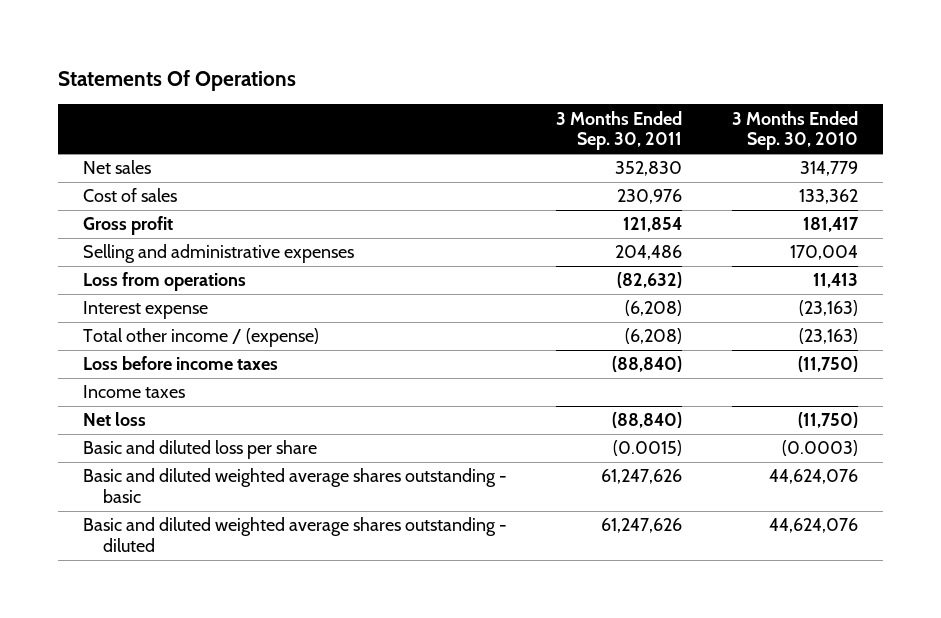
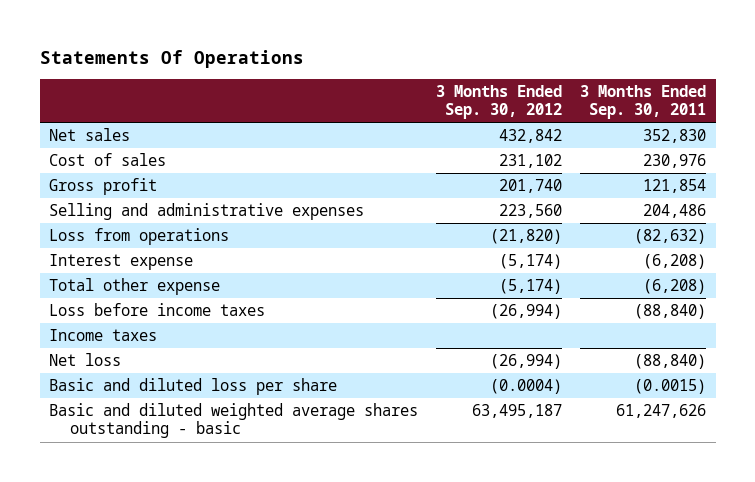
- | 3 Months Ended Sep. 30, 2011 | 3 Months Ended Sep. 30, 2010
+ | 3 Months Ended Sep. 30, 2012 | 3 Months Ended Sep. 30, 2011
- Total other income / (expense) | (6,208) | (23,163)
+ Total other expense | (5,174) | (6,208)
- Basic and diluted weighted average shares outstanding - diluted | 61,247,626 | 44,624,076

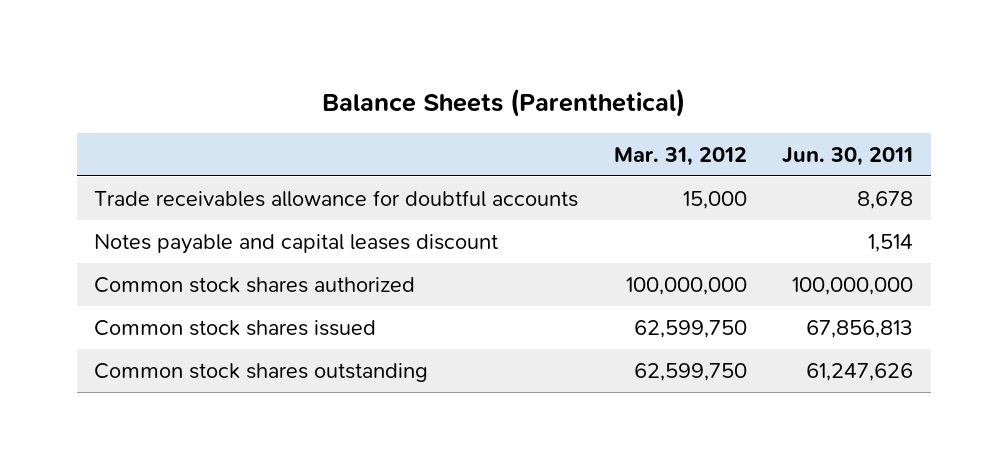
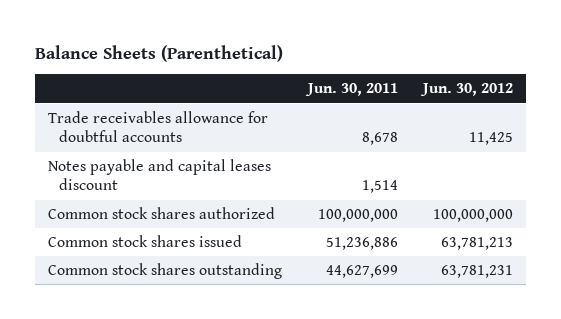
- | Mar. 31, 2012 | Jun. 30, 2011
+ | Jun. 30, 2011 | Jun. 30, 2012
- Common stock shares issued | 62,599,750 | 67,856,813
- Common stock shares outstanding | 62,599,750 | 61,247,626
+ Common stock shares issued | 51,236,886 | 63,781,213
+ Common stock shares outstanding | 44,627,699 | 63,781,231

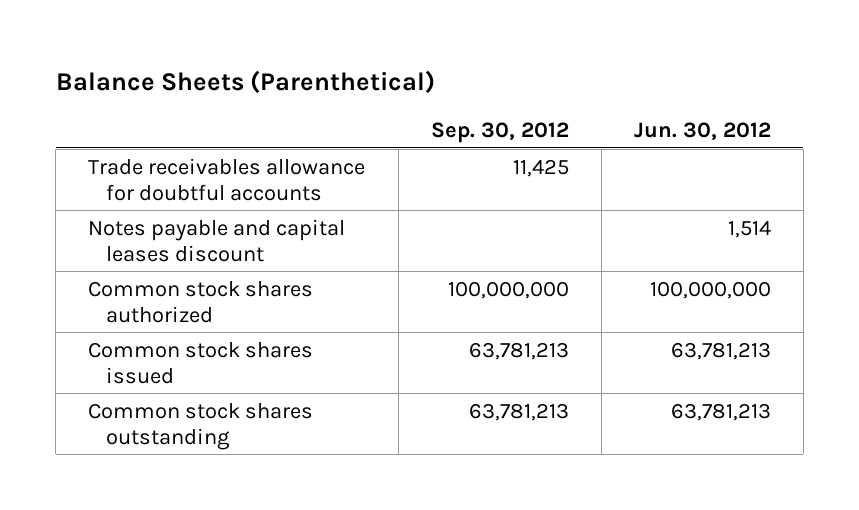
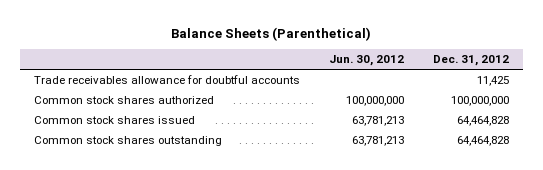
- | Sep. 30, 2012 | Jun. 30, 2012
+ | Jun. 30, 2012 | Dec. 31, 2012
- Notes payable and capital leases discount | | 1,514

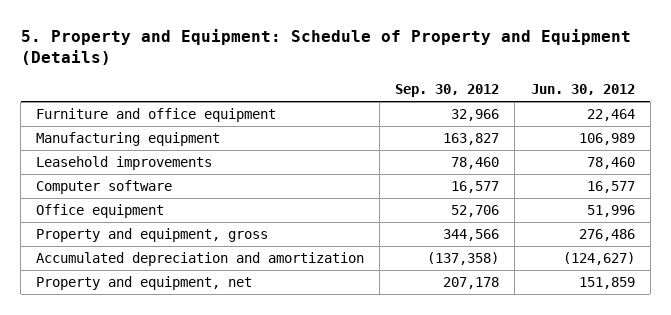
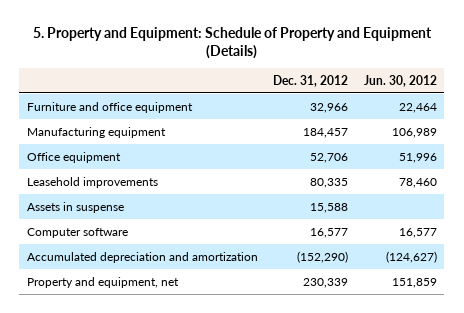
- | Sep. 30, 2012 | Jun. 30, 2012
+ | Dec. 31, 2012 | Jun. 30, 2012
moved up: Office equipment | 52,706 | 51,996
+ Assets in suspense | 15,588 |
- Property and equipment, gross | 344,566 | 276,486

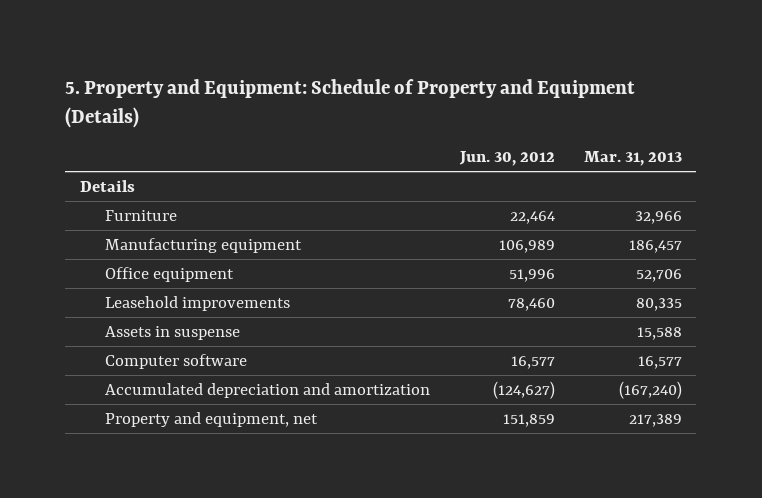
- | Dec. 31, 2012 | Jun. 30, 2012
+ | Jun. 30, 2012 | Mar. 31, 2013
- Furniture and office equipment | 32,966 | 22,464
+ Details
+ Furniture | 22,464 | 32,966

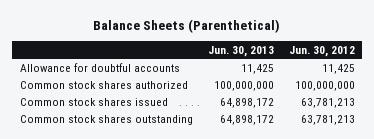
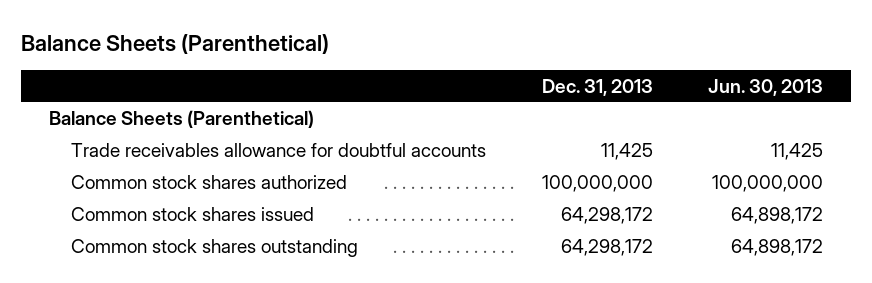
- | Jun. 30, 2013 | Jun. 30, 2012
+ | Dec. 31, 2013 | Jun. 30, 2013
- Allowance for doubtful accounts | 11,425 | 11,425
+ Balance Sheets (Parenthetical)
+ Trade receivables allowance for doubtful accounts | 11,425 | 11,425

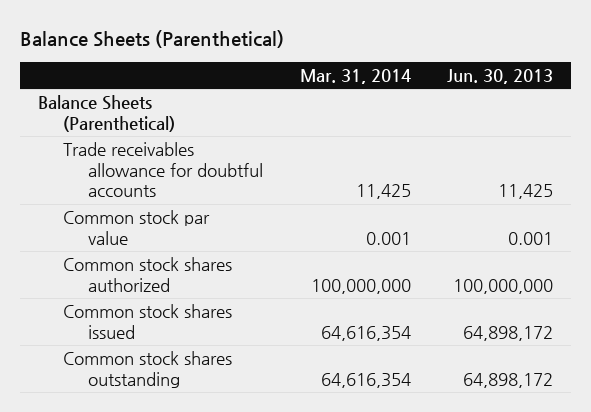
- | Dec. 31, 2013 | Jun. 30, 2013
+ | Mar. 31, 2014 | Jun. 30, 2013
+ Common stock par value | 0.001 | 0.001

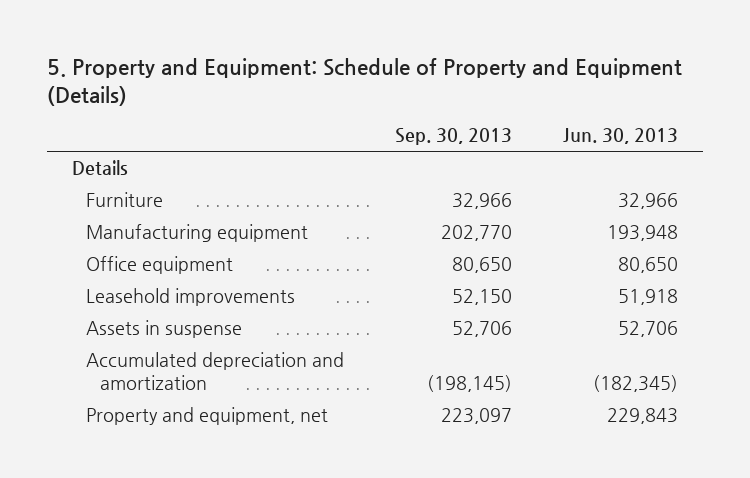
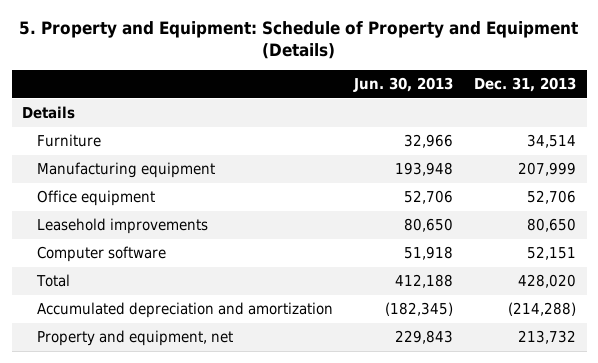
- | Sep. 30, 2013 | Jun. 30, 2013
+ | Jun. 30, 2013 | Dec. 31, 2013
- Office equipment | 80,650 | 80,650
- Leasehold improvements | 52,150 | 51,918
- Assets in suspense | 52,706 | 52,706
+ Office equipment | 52,706 | 52,706
+ Leasehold improvements | 80,650 | 80,650
+ Computer software | 51,918 | 52,151
+ Total | 412,188 | 428,020

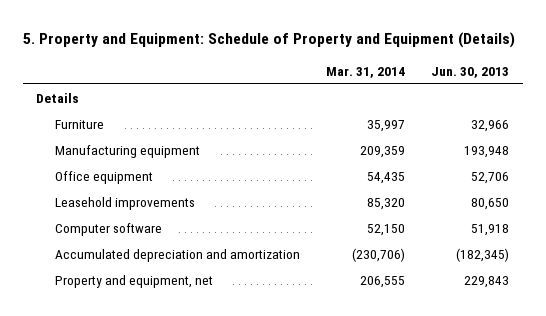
- | Jun. 30, 2013 | Dec. 31, 2013
+ | Mar. 31, 2014 | Jun. 30, 2013
- Total | 412,188 | 428,020

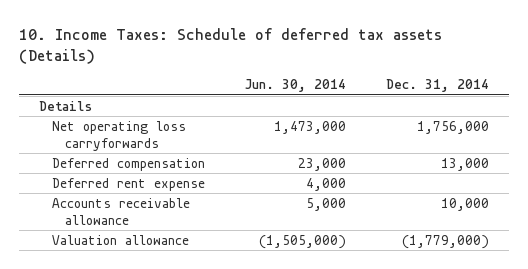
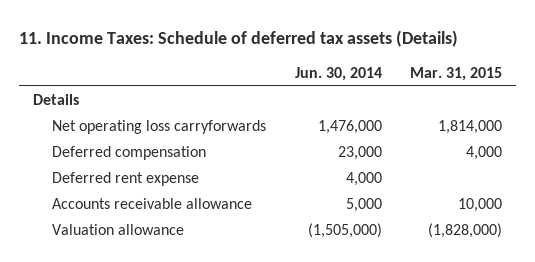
- 10. Income Taxes: Schedule of deferred tax assets (Details)
+ 11. Income Taxes: Schedule of deferred tax assets (Details)
- | Jun. 30, 2014 | Dec. 31, 2014
+ | Jun. 30, 2014 | Mar. 31, 2015
- Net operating loss carryforwards | 1,473,000 | 1,756,000
+ Net operating loss carryforwards | 1,476,000 | 1,814,000

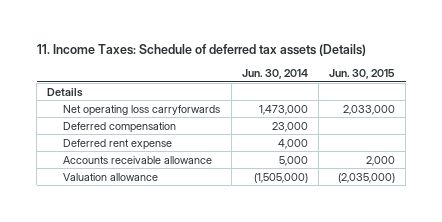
- | Jun. 30, 2014 | Mar. 31, 2015
+ | Jun. 30, 2014 | Jun. 30, 2015
- Net operating loss carryforwards | 1,476,000 | 1,814,000
+ Net operating loss carryforwards | 1,473,000 | 2,033,000

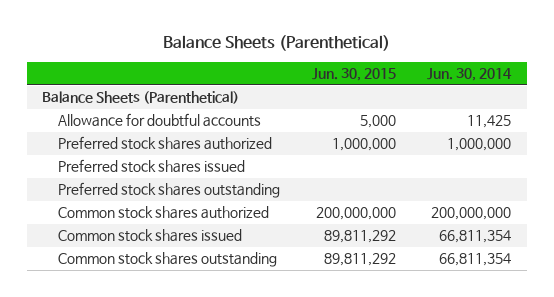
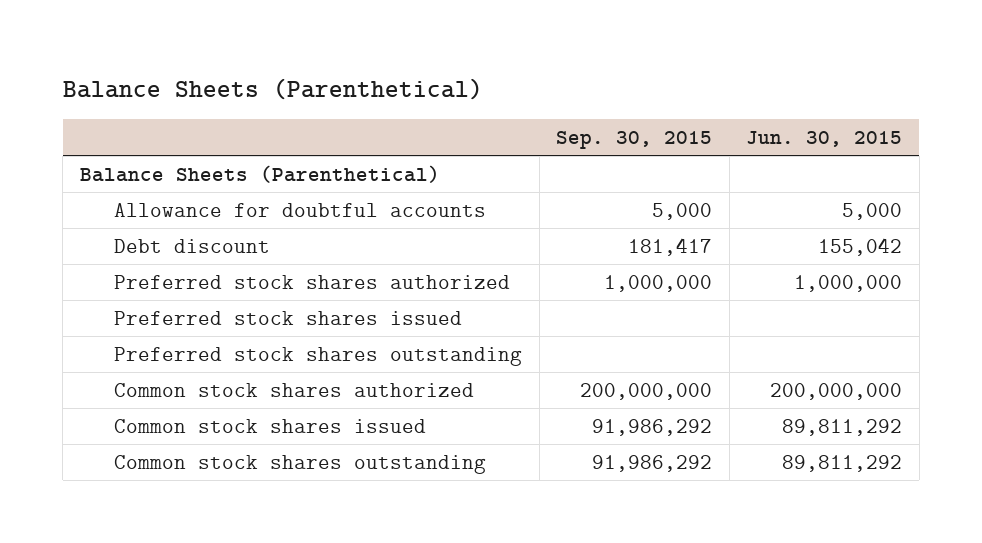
- | Jun. 30, 2015 | Jun. 30, 2014
+ | Sep. 30, 2015 | Jun. 30, 2015
+ Debt discount | 181,417 | 155,042

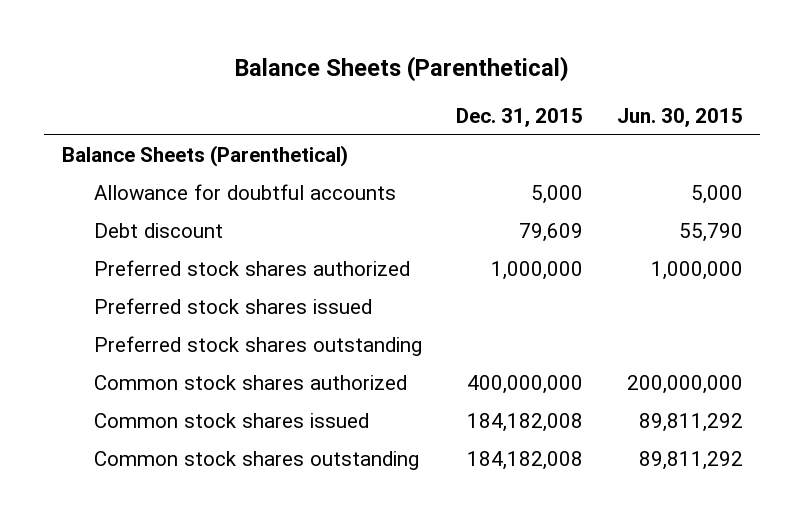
- | Sep. 30, 2015 | Jun. 30, 2015
+ | Dec. 31, 2015 | Jun. 30, 2015
- Debt discount | 181,417 | 155,042
+ Debt discount | 79,609 | 55,790

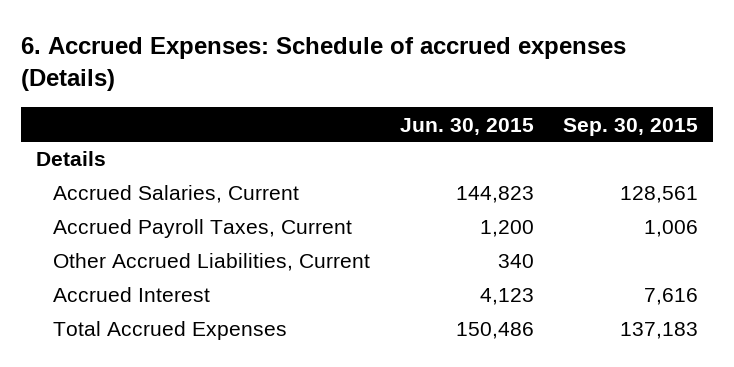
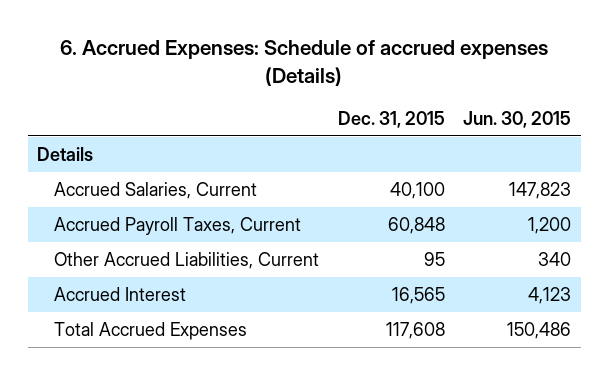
- | Jun. 30, 2015 | Sep. 30, 2015
+ | Dec. 31, 2015 | Jun. 30, 2015
- Accrued Salaries, Current | 144,823 | 128,561
+ Accrued Salaries, Current | 40,100 | 147,823

